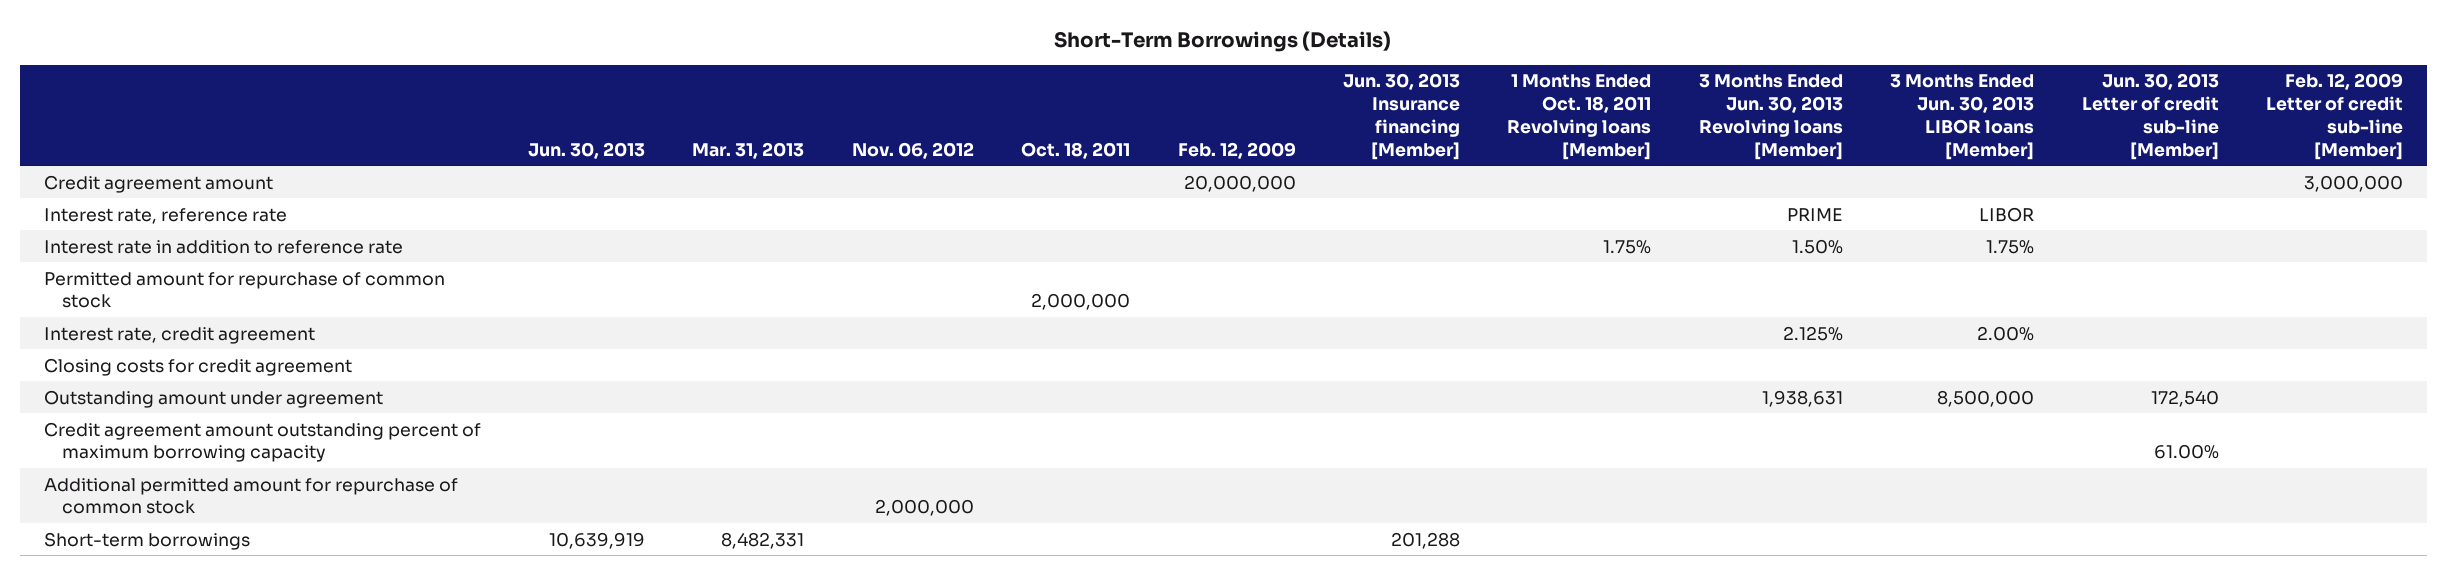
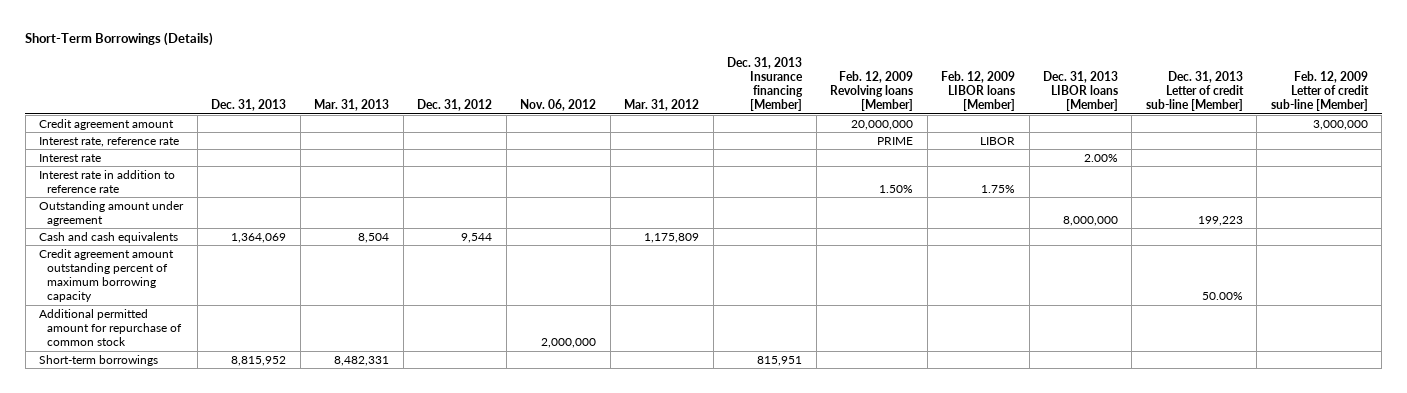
- | Jun. 30, 2013 | Mar. 31, 2013 | Nov. 06, 2012 | Oct. 18, 2011 | Feb. 12, 2009 | Jun. 30, 2013 Insurance financing [Member] | 1 Months Ended Oct. 18, 2011 Revolving loans [Member] | 3 Months Ended Jun. 30, 2013 Revolving loans [Member] | 3 Months Ended Jun. 30, 2013 LIBOR loans [Member] | Jun. 30, 2013 Letter of credit sub-line [Member] | Feb. 12, 2009 Letter of credit sub-line [Member]
+ | Dec. 31, 2013 | Mar. 31, 2013 | Dec. 31, 2012 | Nov. 06, 2012 | Mar. 31, 2012 | Dec. 31, 2013 Insurance financing [Member] | Feb. 12, 2009 Revolving loans [Member] | Feb. 12, 2009 LIBOR loans [Member] | Dec. 31, 2013 LIBOR loans [Member] | Dec. 31, 2013 Letter of credit sub-line [Member] | Feb. 12, 2009 Letter of credit sub-line [Member]
+ Interest rate | | | | | | | | | 2.00% | |
- Permitted amount for repurchase of common stock | | | | 2,000,000 | | | | | | |
- Interest rate, credit agreement | | | | | | | | 2.125% | 2.00% | |
- Closing costs for credit agreement
+ Cash and cash equivalents | 1,364,069 | 8,504 | 9,544 | | 1,175,809 | | | | | |

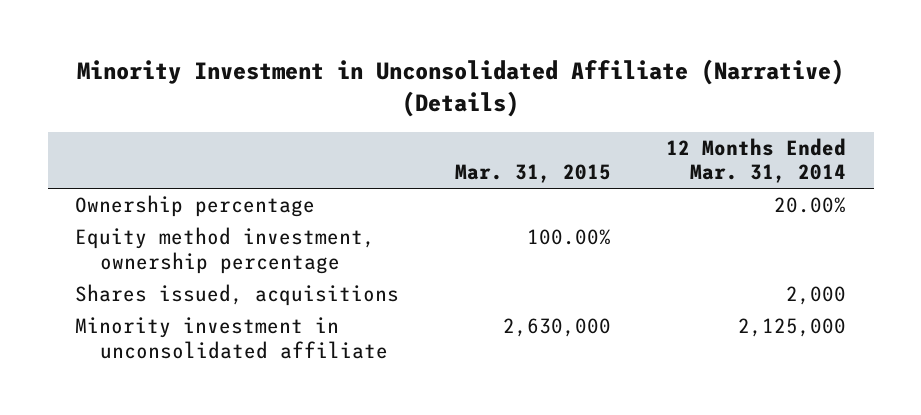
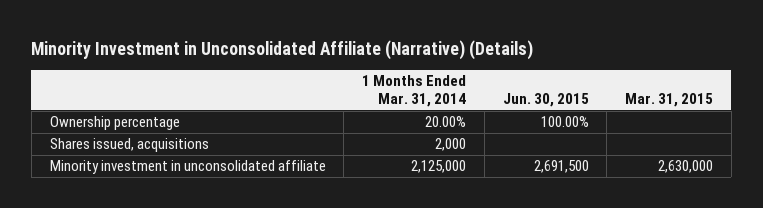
- | Mar. 31, 2015 | 12 Months Ended Mar. 31, 2014
+ | 1 Months Ended Mar. 31, 2014 | Jun. 30, 2015 | Mar. 31, 2015
- Equity method investment, ownership percentage | 100.00% |

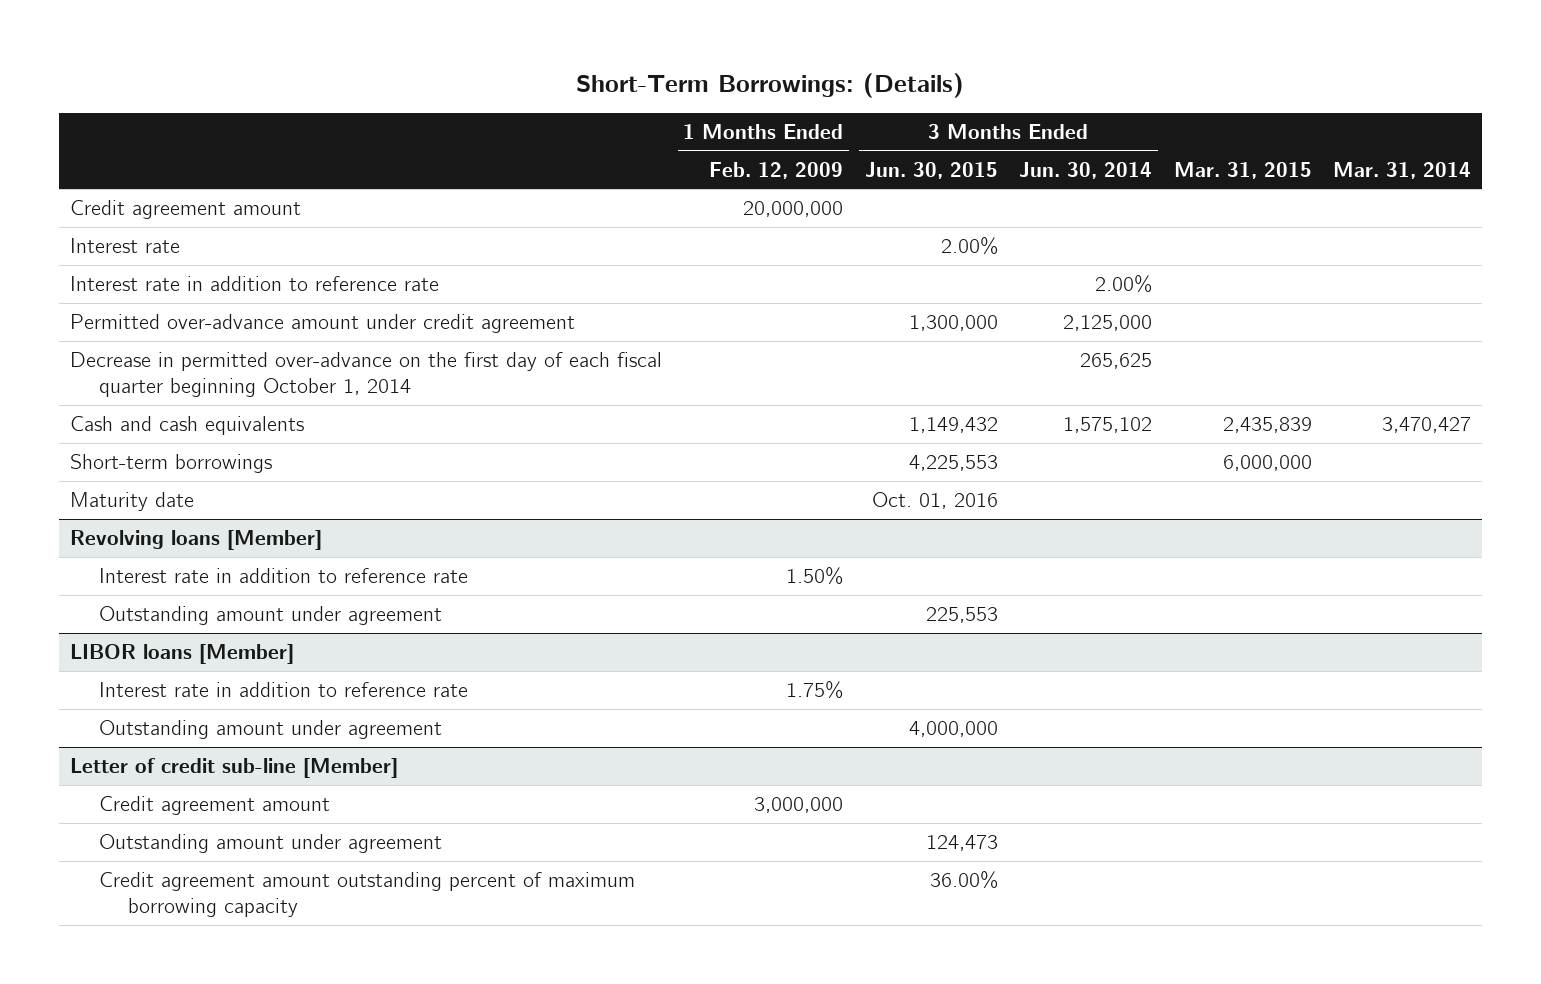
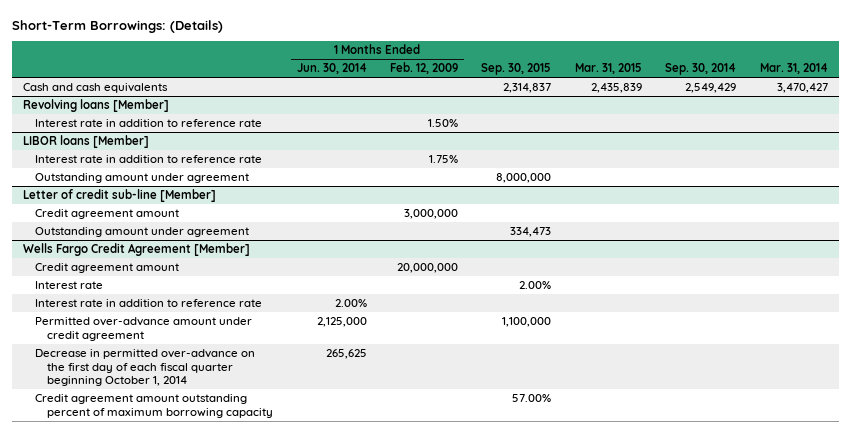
- | 1 Months Ended Feb. 12, 2009 | 3 Months Ended Jun. 30, 2015 | 3 Months Ended Jun. 30, 2014 | Mar. 31, 2015 | Mar. 31, 2014
+ | 1 Months Ended Jun. 30, 2014 | 1 Months Ended Feb. 12, 2009 | Sep. 30, 2015 | Mar. 31, 2015 | Sep. 30, 2014 | Mar. 31, 2014
- Credit agreement amount | 20,000,000 | | | |
- Interest rate | | 2.00% | | |
- Interest rate in addition to reference rate | | | 2.00% | |
- Permitted over-advance amount under credit agreement | | 1,300,000 | 2,125,000 | |
- Decrease in permitted over-advance on the first day of each fiscal quarter beginning October 1, 2014 | | | 265,625 | |
- Short-term borrowings | | 4,225,553 | | 6,000,000 |
- Maturity date | | Oct. 01, 2016 | | |
@ Revolving loans [Member]
- Outstanding amount under agreement | | 225,553 | | |
@ Letter of credit sub-line [Member]
- Credit agreement amount outstanding percent of maximum borrowing capacity | | 36.00% | | |
+ Wells Fargo Credit Agreement [Member]
+ Credit agreement amount | | 20,000,000 | | | |
+ Interest rate | | | 2.00% | | |
+ Interest rate in addition to reference rate | 2.00% | | | | |
+ Permitted over-advance amount under credit agreement | 2,125,000 | | 1,100,000 | | |
+ Decrease in permitted over-advance on the first day of each fiscal quarter beginning October 1, 2014 | 265,625 | | | | |
+ Credit agreement amount outstanding percent of maximum borrowing capacity | | | 57.00% | | |

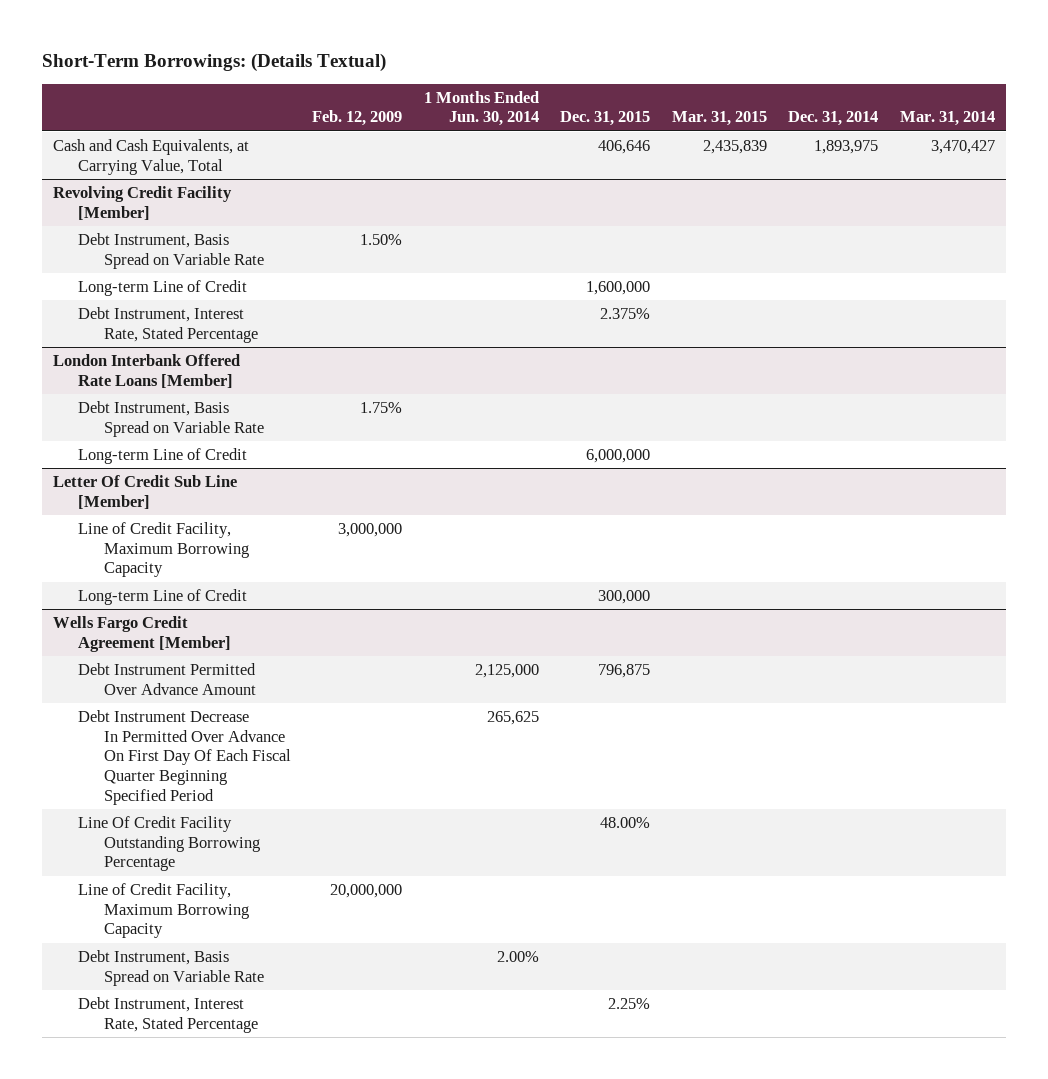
- Short-Term Borrowings: (Details)
+ Short-Term Borrowings: (Details Textual)
- | 1 Months Ended Jun. 30, 2014 | 1 Months Ended Feb. 12, 2009 | Sep. 30, 2015 | Mar. 31, 2015 | Sep. 30, 2014 | Mar. 31, 2014
+ | Feb. 12, 2009 | 1 Months Ended Jun. 30, 2014 | Dec. 31, 2015 | Mar. 31, 2015 | Dec. 31, 2014 | Mar. 31, 2014
- Cash and cash equivalents | | | 2,314,837 | 2,435,839 | 2,549,429 | 3,470,427
- Revolving loans [Member]
- Interest rate in addition to reference rate | | 1.50% | | | |
- LIBOR loans [Member]
- Interest rate in addition to reference rate | | 1.75% | | | |
- Outstanding amount under agreement | | | 8,000,000 | | |
- Letter of credit sub-line [Member]
- Credit agreement amount | | 3,000,000 | | | |
- Outstanding amount under agreement | | | 334,473 | | |
+ Cash and Cash Equivalents, at Carrying Value, Total | | | 406,646 | 2,435,839 | 1,893,975 | 3,470,427
+ Revolving Credit Facility [Member]
+ Debt Instrument, Basis Spread on Variable Rate | 1.50% | | | | |
+ Long-term Line of Credit | | | 1,600,000 | | |
+ Debt Instrument, Interest Rate, Stated Percentage | | | 2.375% | | |
+ London Interbank Offered Rate Loans [Member]
+ Debt Instrument, Basis Spread on Variable Rate | 1.75% | | | | |
+ Long-term Line of Credit | | | 6,000,000 | | |
+ Letter Of Credit Sub Line [Member]
+ Line of Credit Facility, Maximum Borrowing Capacity | 3,000,000 | | | | |
+ Long-term Line of Credit | | | 300,000 | | |
@ Wells Fargo Credit Agreement [Member]
- Credit agreement amount | | 20,000,000 | | | |
- Interest rate | | | 2.00% | | |
- Interest rate in addition to reference rate | 2.00% | | | | |
- Permitted over-advance amount under credit agreement | 2,125,000 | | 1,100,000 | | |
- Decrease in permitted over-advance on the first day of each fiscal quarter beginning October 1, 2014 | 265,625 | | | | |
- Credit agreement amount outstanding percent of maximum borrowing capacity | | | 57.00% | | |
+ Debt Instrument Permitted Over Advance Amount | | 2,125,000 | 796,875 | | |
+ Debt Instrument Decrease In Permitted Over Advance On First Day Of Each Fiscal Quarter Beginning Specified Period | | 265,625 | | | |
+ Line Of Credit Facility Outstanding Borrowing Percentage | | | 48.00% | | |
+ Line of Credit Facility, Maximum Borrowing Capacity | 20,000,000 | | | | |
+ Debt Instrument, Basis Spread on Variable Rate | | 2.00% | | | |
+ Debt Instrument, Interest Rate, Stated Percentage | | | 2.25% | | |

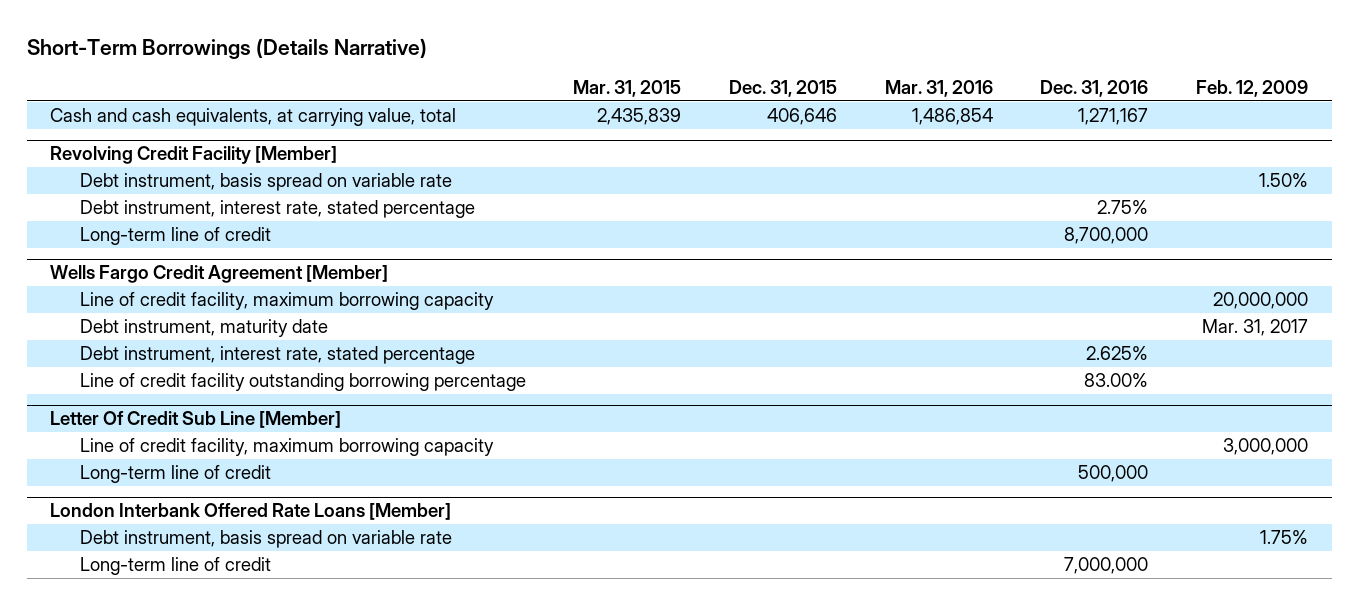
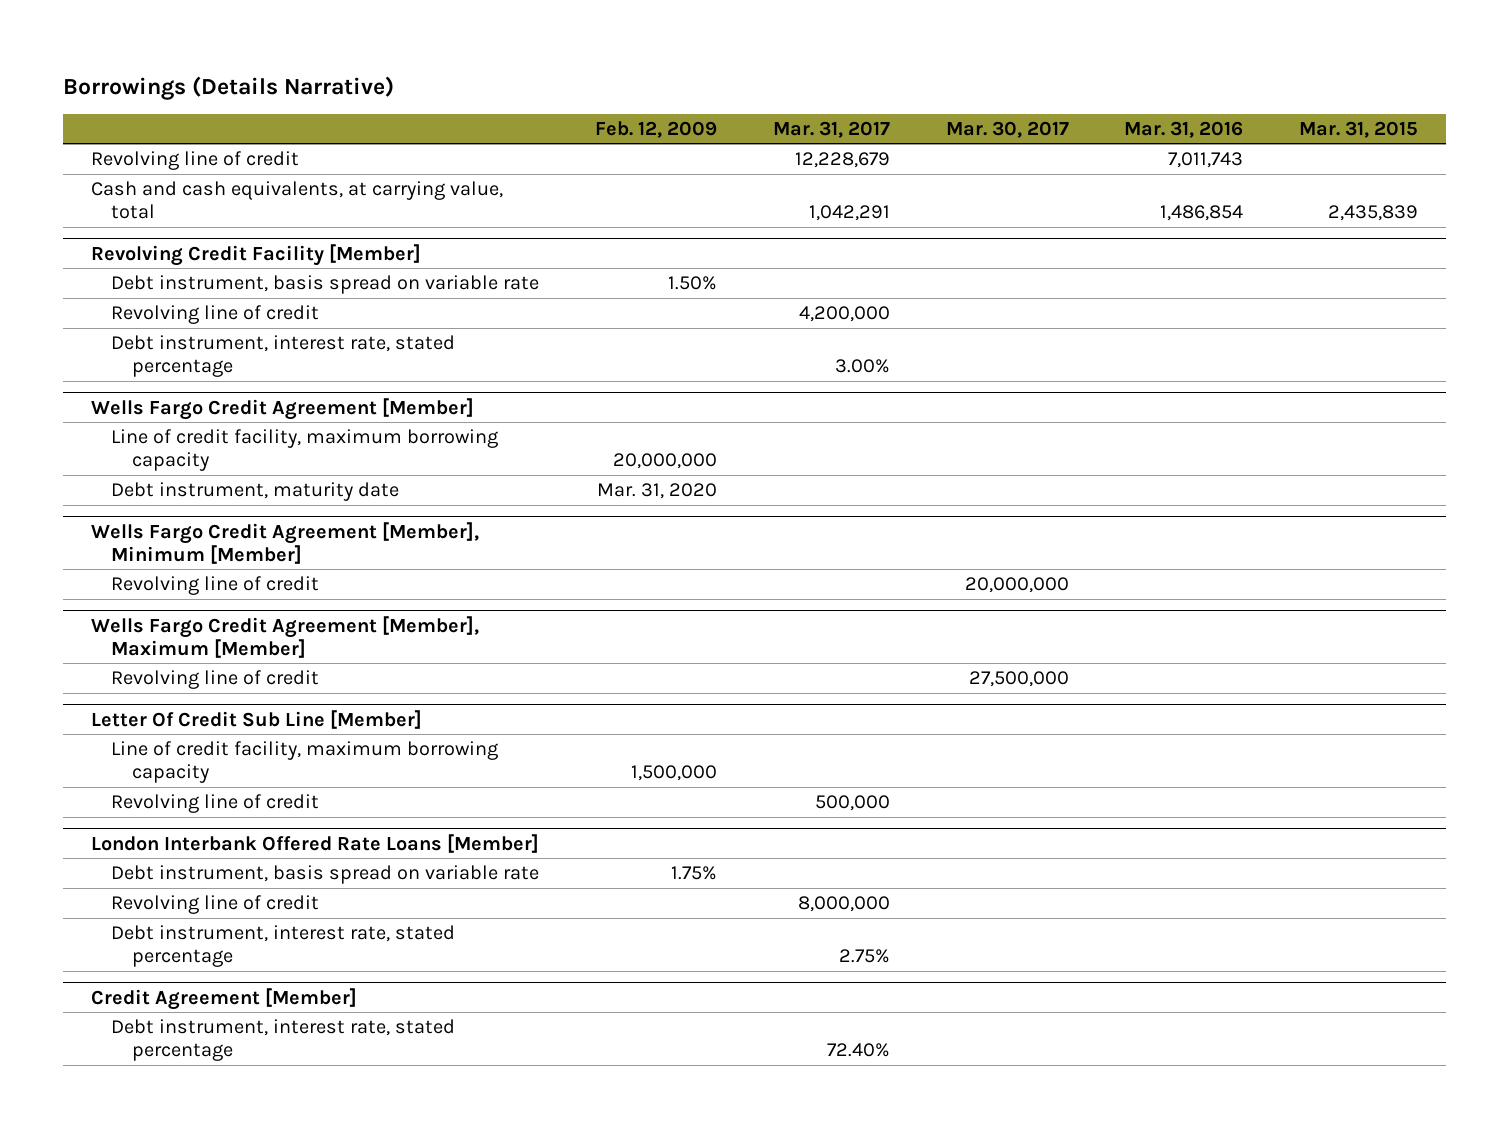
- Short-Term Borrowings (Details Narrative)
+ Borrowings (Details Narrative)
- | Mar. 31, 2015 | Dec. 31, 2015 | Mar. 31, 2016 | Dec. 31, 2016 | Feb. 12, 2009
+ | Feb. 12, 2009 | Mar. 31, 2017 | Mar. 30, 2017 | Mar. 31, 2016 | Mar. 31, 2015
+ Revolving line of credit | | 12,228,679 | | 7,011,743 |
@ Revolving Credit Facility [Member]
+ Revolving line of credit | | 4,200,000 | | |
- Long-term line of credit | | | | 8,700,000 |
@ Wells Fargo Credit Agreement [Member]
- Debt instrument, maturity date | | | | | Mar. 31, 2017
- Debt instrument, interest rate, stated percentage | | | | 2.625% |
- Line of credit facility outstanding borrowing percentage | | | | 83.00% |
+ Debt instrument, maturity date | Mar. 31, 2020 | | | |
+ Wells Fargo Credit Agreement [Member], Minimum [Member]
+ Revolving line of credit | | | 20,000,000 | |
+ Wells Fargo Credit Agreement [Member], Maximum [Member]
+ Revolving line of credit | | | 27,500,000 | |
@ Letter Of Credit Sub Line [Member]
- Line of credit facility, maximum borrowing capacity | | | | | 3,000,000
- Long-term line of credit | | | | 500,000 |
+ Line of credit facility, maximum borrowing capacity | 1,500,000 | | | |
+ Revolving line of credit | | 500,000 | | |
@ London Interbank Offered Rate Loans [Member]
- Long-term line of credit | | | | 7,000,000 |
+ Revolving line of credit | | 8,000,000 | | |
+ Debt instrument, interest rate, stated percentage | | 2.75% | | |
+ Credit Agreement [Member]
+ Debt instrument, interest rate, stated percentage | | 72.40% | | |

